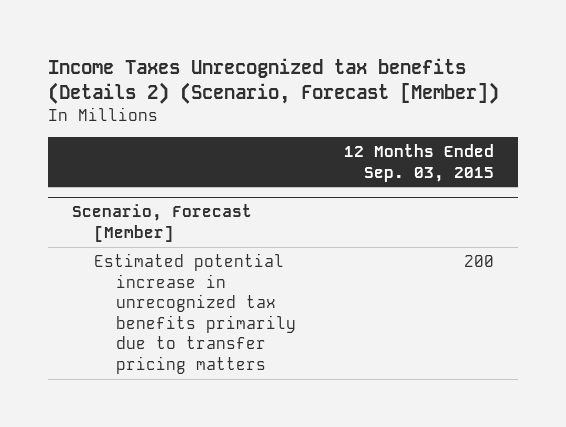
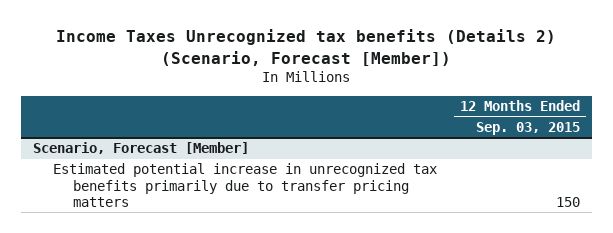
@ Scenario, Forecast [Member]
- Estimated potential increase in unrecognized tax benefits primarily due to transfer pricing matters | 200
+ Estimated potential increase in unrecognized tax benefits primarily due to transfer pricing matters | 150

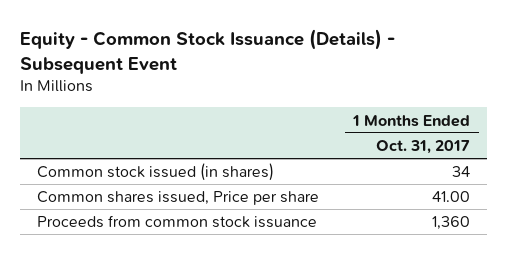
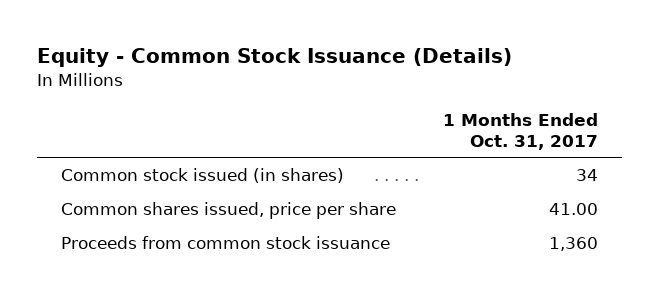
- Equity - Common Stock Issuance (Details) - Subsequent Event
+ Equity - Common Stock Issuance (Details)
- Common shares issued, Price per share | 41.00
+ Common shares issued, price per share | 41.00

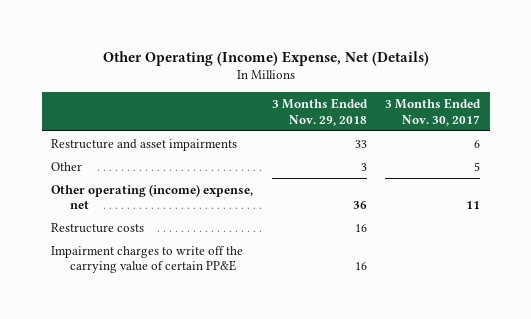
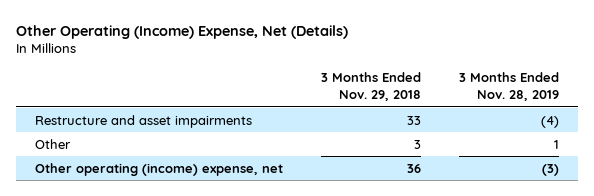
- | 3 Months Ended Nov. 29, 2018 | 3 Months Ended Nov. 30, 2017
+ | 3 Months Ended Nov. 29, 2018 | 3 Months Ended Nov. 28, 2019
- Restructure costs | 16 |
- Impairment charges to write off the carrying value of certain PP&E | 16 |

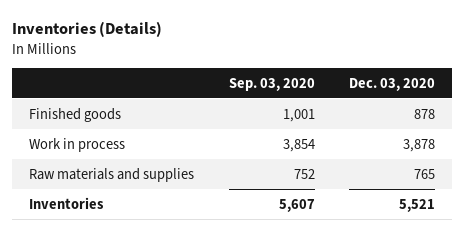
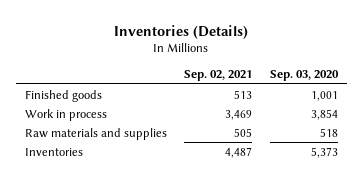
- | Sep. 03, 2020 | Dec. 03, 2020
+ | Sep. 02, 2021 | Sep. 03, 2020
- Raw materials and supplies | 752 | 765
- Inventories | 5,607 | 5,521
+ Raw materials and supplies | 505 | 518
+ Inventories | 4,487 | 5,373

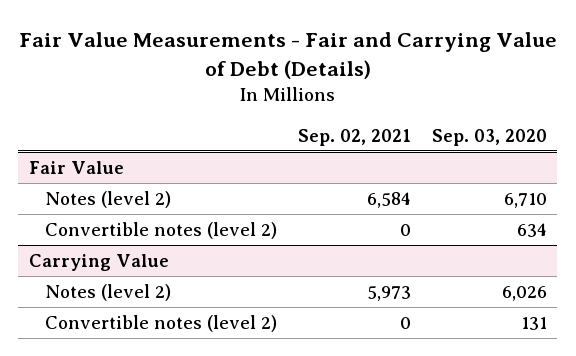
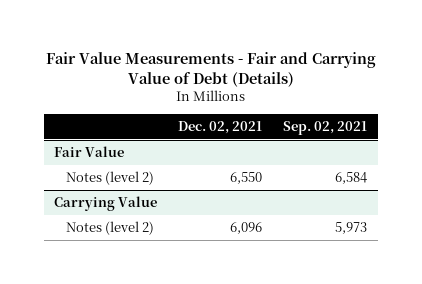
- | Sep. 02, 2021 | Sep. 03, 2020
+ | Dec. 02, 2021 | Sep. 02, 2021
@ Fair Value
- Convertible notes (level 2) | 0 | 634
@ Carrying Value
- Convertible notes (level 2) | 0 | 131

